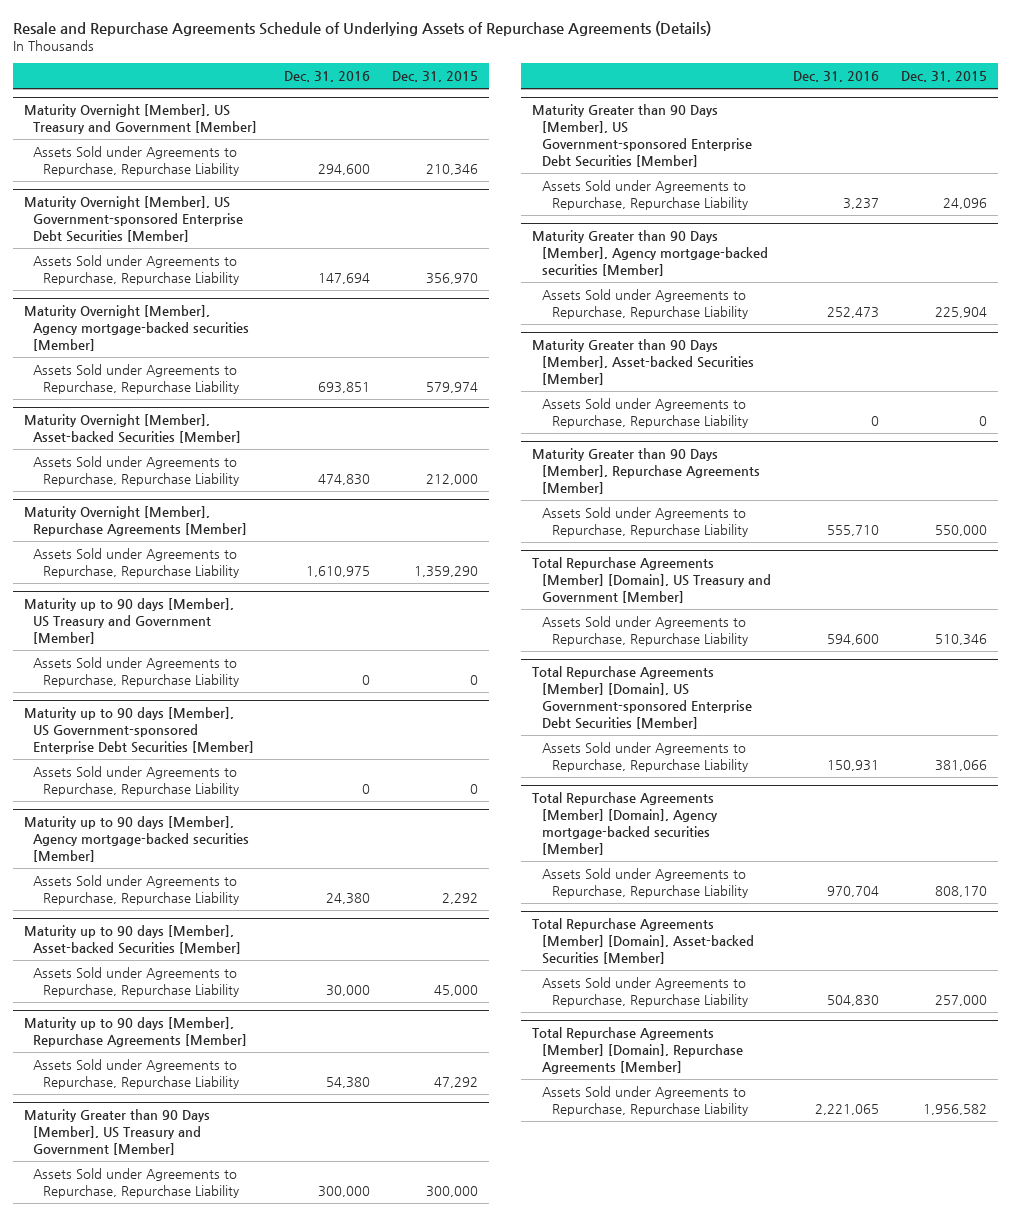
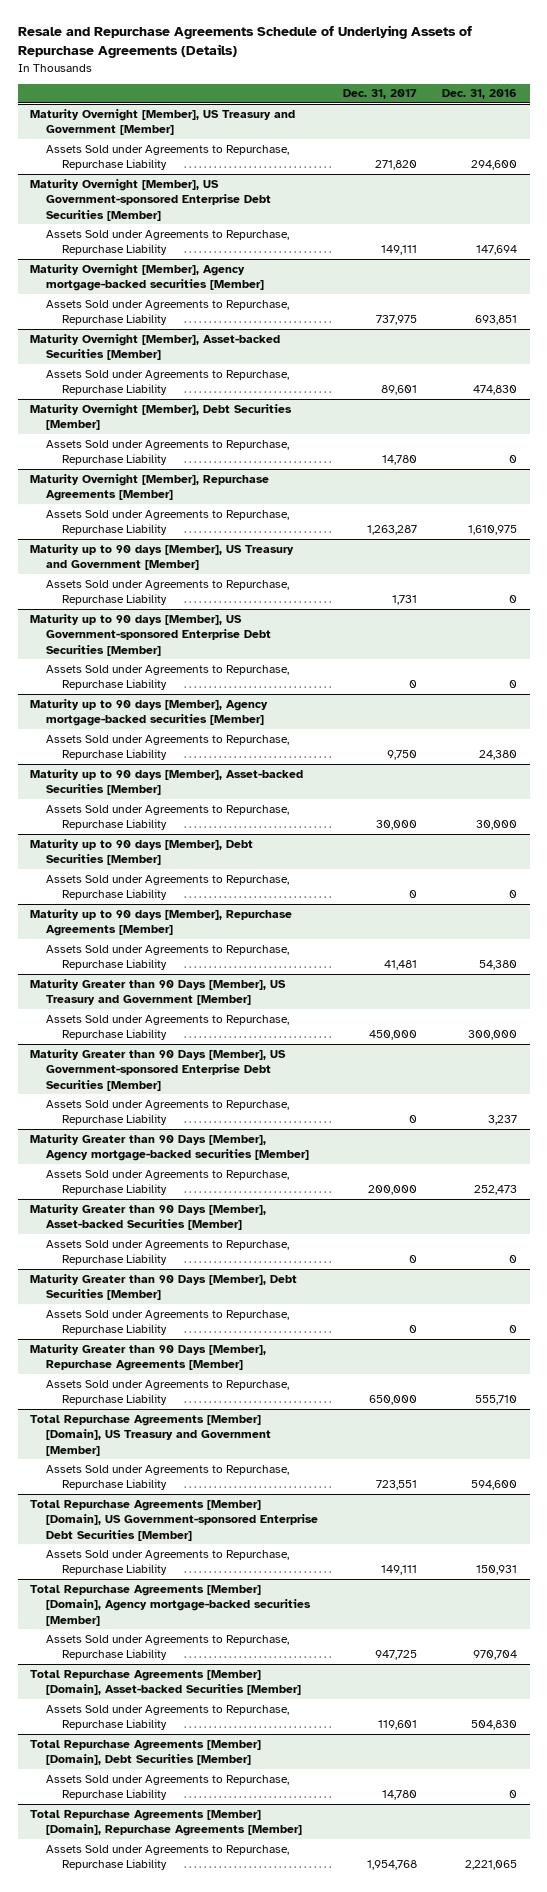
- | Dec. 31, 2016 | Dec. 31, 2015
+ | Dec. 31, 2017 | Dec. 31, 2016
+ Maturity Overnight [Member], Debt Securities [Member]
+ Assets Sold under Agreements to Repurchase, Repurchase Liability | 14,780 | 0
+ Maturity up to 90 days [Member], Debt Securities [Member]
+ Assets Sold under Agreements to Repurchase, Repurchase Liability | 0 | 0
+ Maturity Greater than 90 Days [Member], Debt Securities [Member]
+ Assets Sold under Agreements to Repurchase, Repurchase Liability | 0 | 0
+ Total Repurchase Agreements [Member] [Domain], Debt Securities [Member]
+ Assets Sold under Agreements to Repurchase, Repurchase Liability | 14,780 | 0

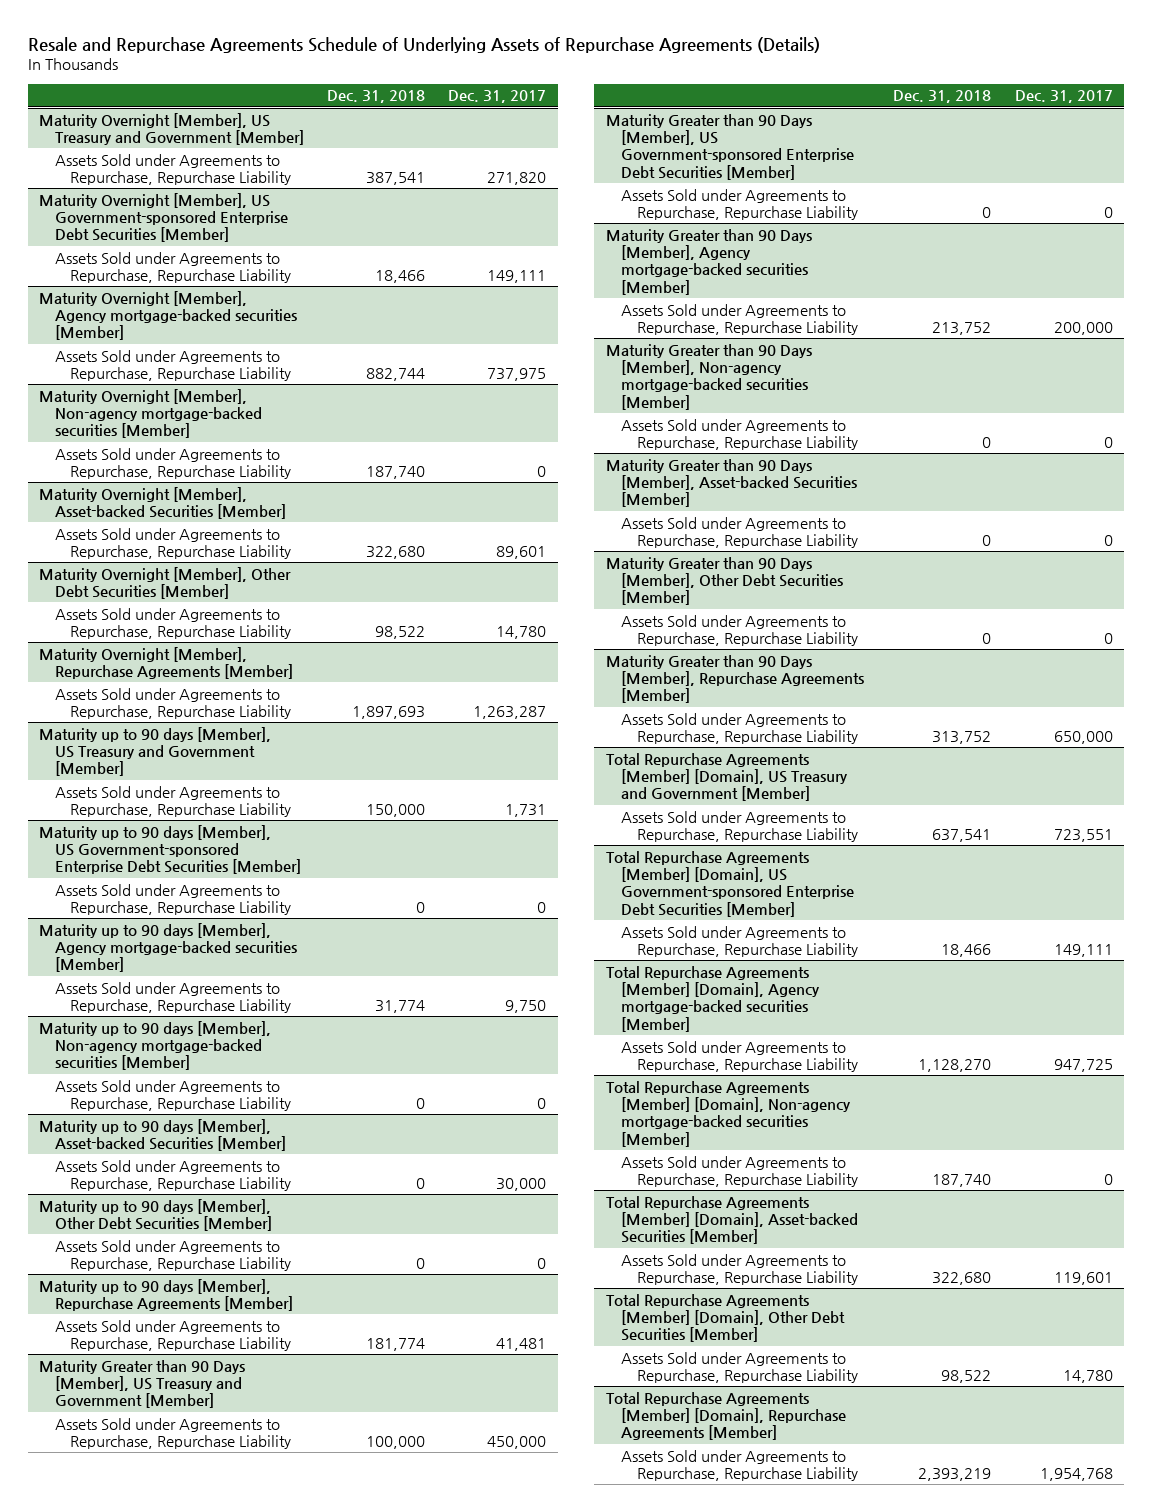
- | Dec. 31, 2017 | Dec. 31, 2016
+ | Dec. 31, 2018 | Dec. 31, 2017
+ Maturity Overnight [Member], Non-agency mortgage-backed securities [Member]
+ Assets Sold under Agreements to Repurchase, Repurchase Liability | 187,740 | 0
- Maturity Overnight [Member], Debt Securities [Member]
+ Maturity Overnight [Member], Other Debt Securities [Member]
+ Maturity up to 90 days [Member], Non-agency mortgage-backed securities [Member]
+ Assets Sold under Agreements to Repurchase, Repurchase Liability | 0 | 0
- Maturity up to 90 days [Member], Debt Securities [Member]
+ Maturity up to 90 days [Member], Other Debt Securities [Member]
+ Maturity Greater than 90 Days [Member], Non-agency mortgage-backed securities [Member]
+ Assets Sold under Agreements to Repurchase, Repurchase Liability | 0 | 0
- Maturity Greater than 90 Days [Member], Debt Securities [Member]
+ Maturity Greater than 90 Days [Member], Other Debt Securities [Member]
+ Total Repurchase Agreements [Member] [Domain], Non-agency mortgage-backed securities [Member]
+ Assets Sold under Agreements to Repurchase, Repurchase Liability | 187,740 | 0
- Total Repurchase Agreements [Member] [Domain], Debt Securities [Member]
+ Total Repurchase Agreements [Member] [Domain], Other Debt Securities [Member]

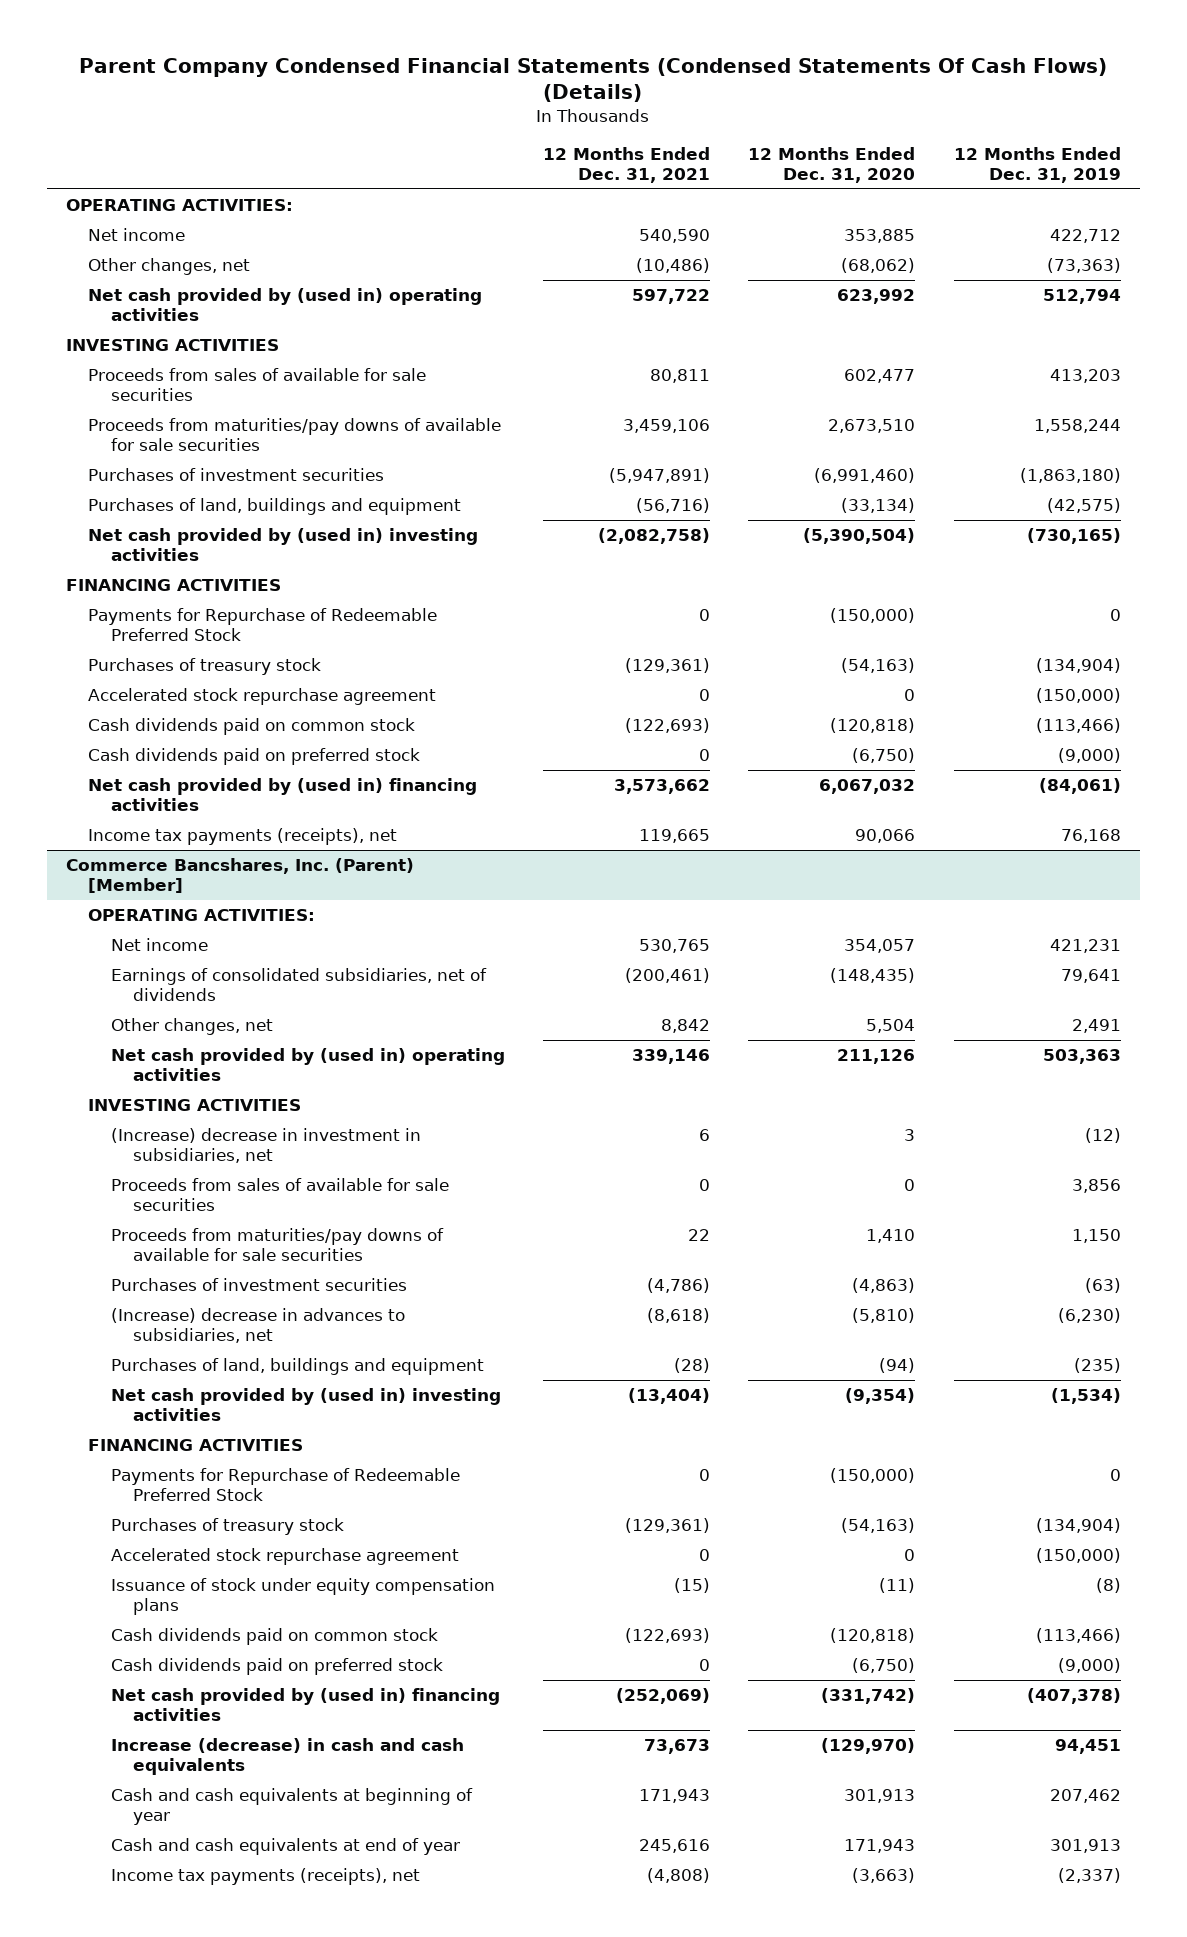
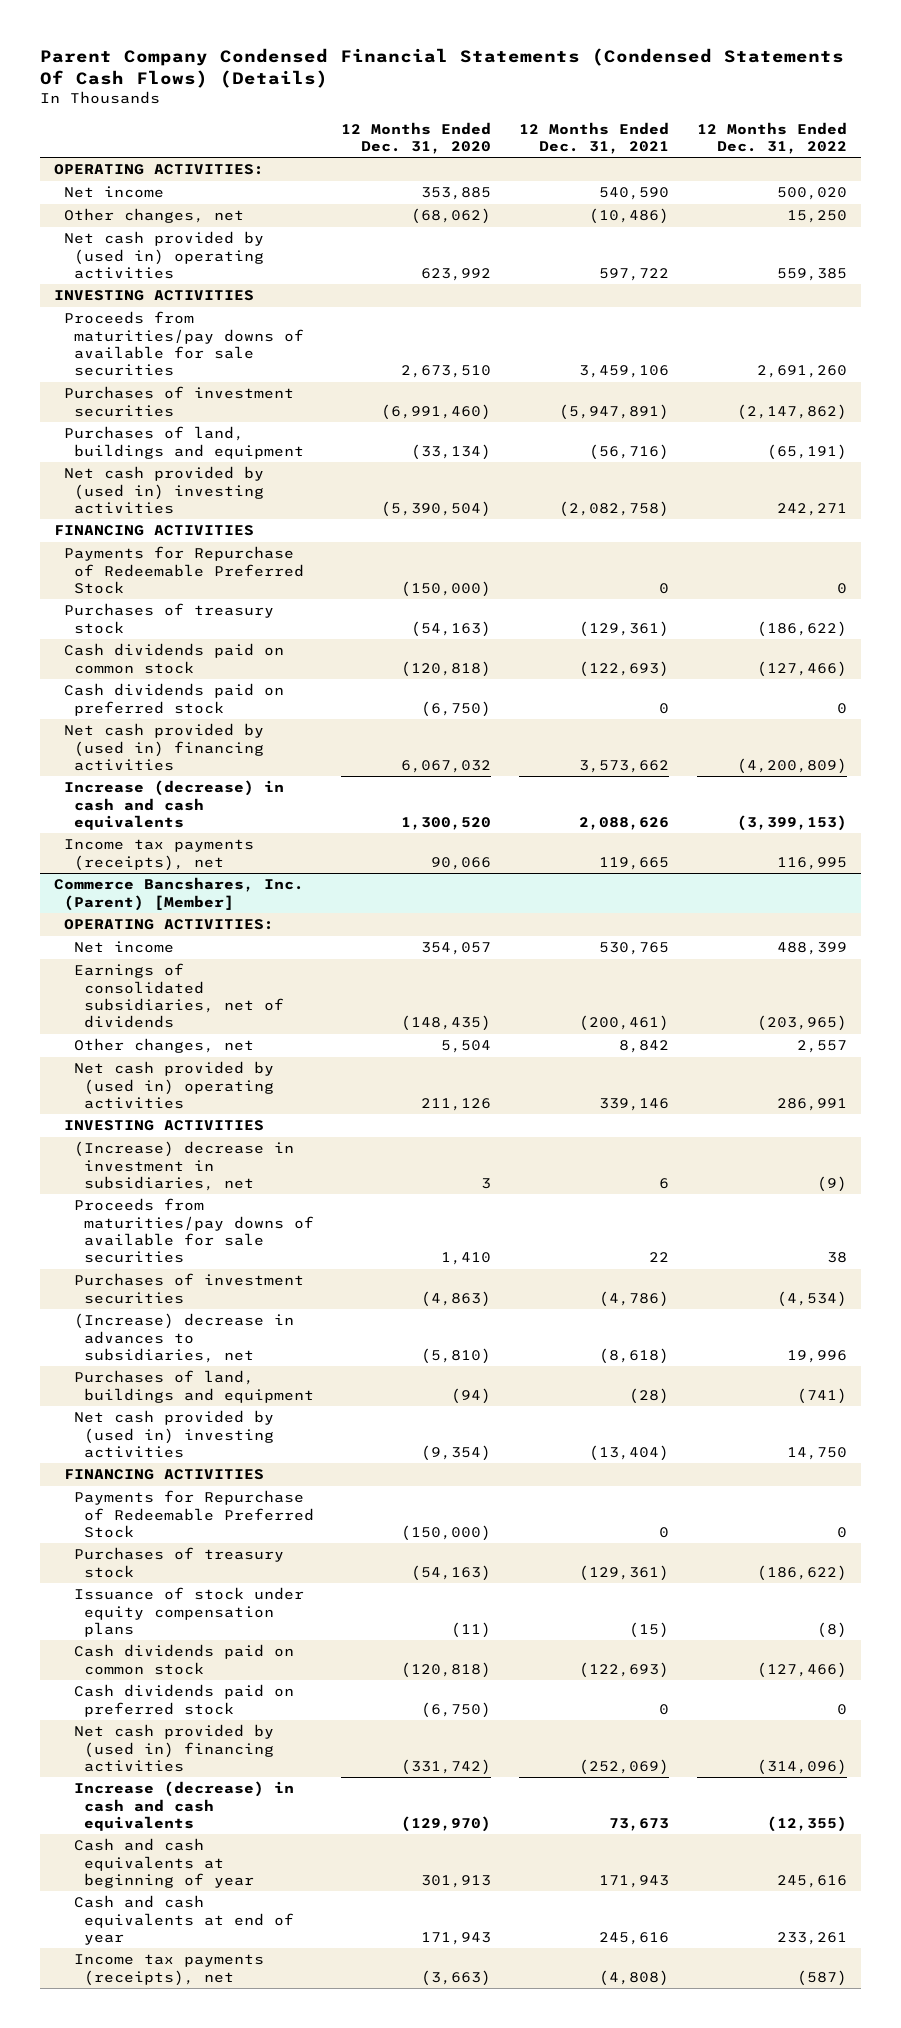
- | 12 Months Ended Dec. 31, 2021 | 12 Months Ended Dec. 31, 2020 | 12 Months Ended Dec. 31, 2019
+ | 12 Months Ended Dec. 31, 2020 | 12 Months Ended Dec. 31, 2021 | 12 Months Ended Dec. 31, 2022
- Proceeds from sales of available for sale securities | 80,811 | 602,477 | 413,203
- Accelerated stock repurchase agreement | 0 | 0 | (150,000)
+ Increase (decrease) in cash and cash equivalents | 1,300,520 | 2,088,626 | (3,399,153)
@ Commerce Bancshares, Inc. (Parent) [Member]
- Proceeds from sales of available for sale securities | 0 | 0 | 3,856
- Accelerated stock repurchase agreement | 0 | 0 | (150,000)

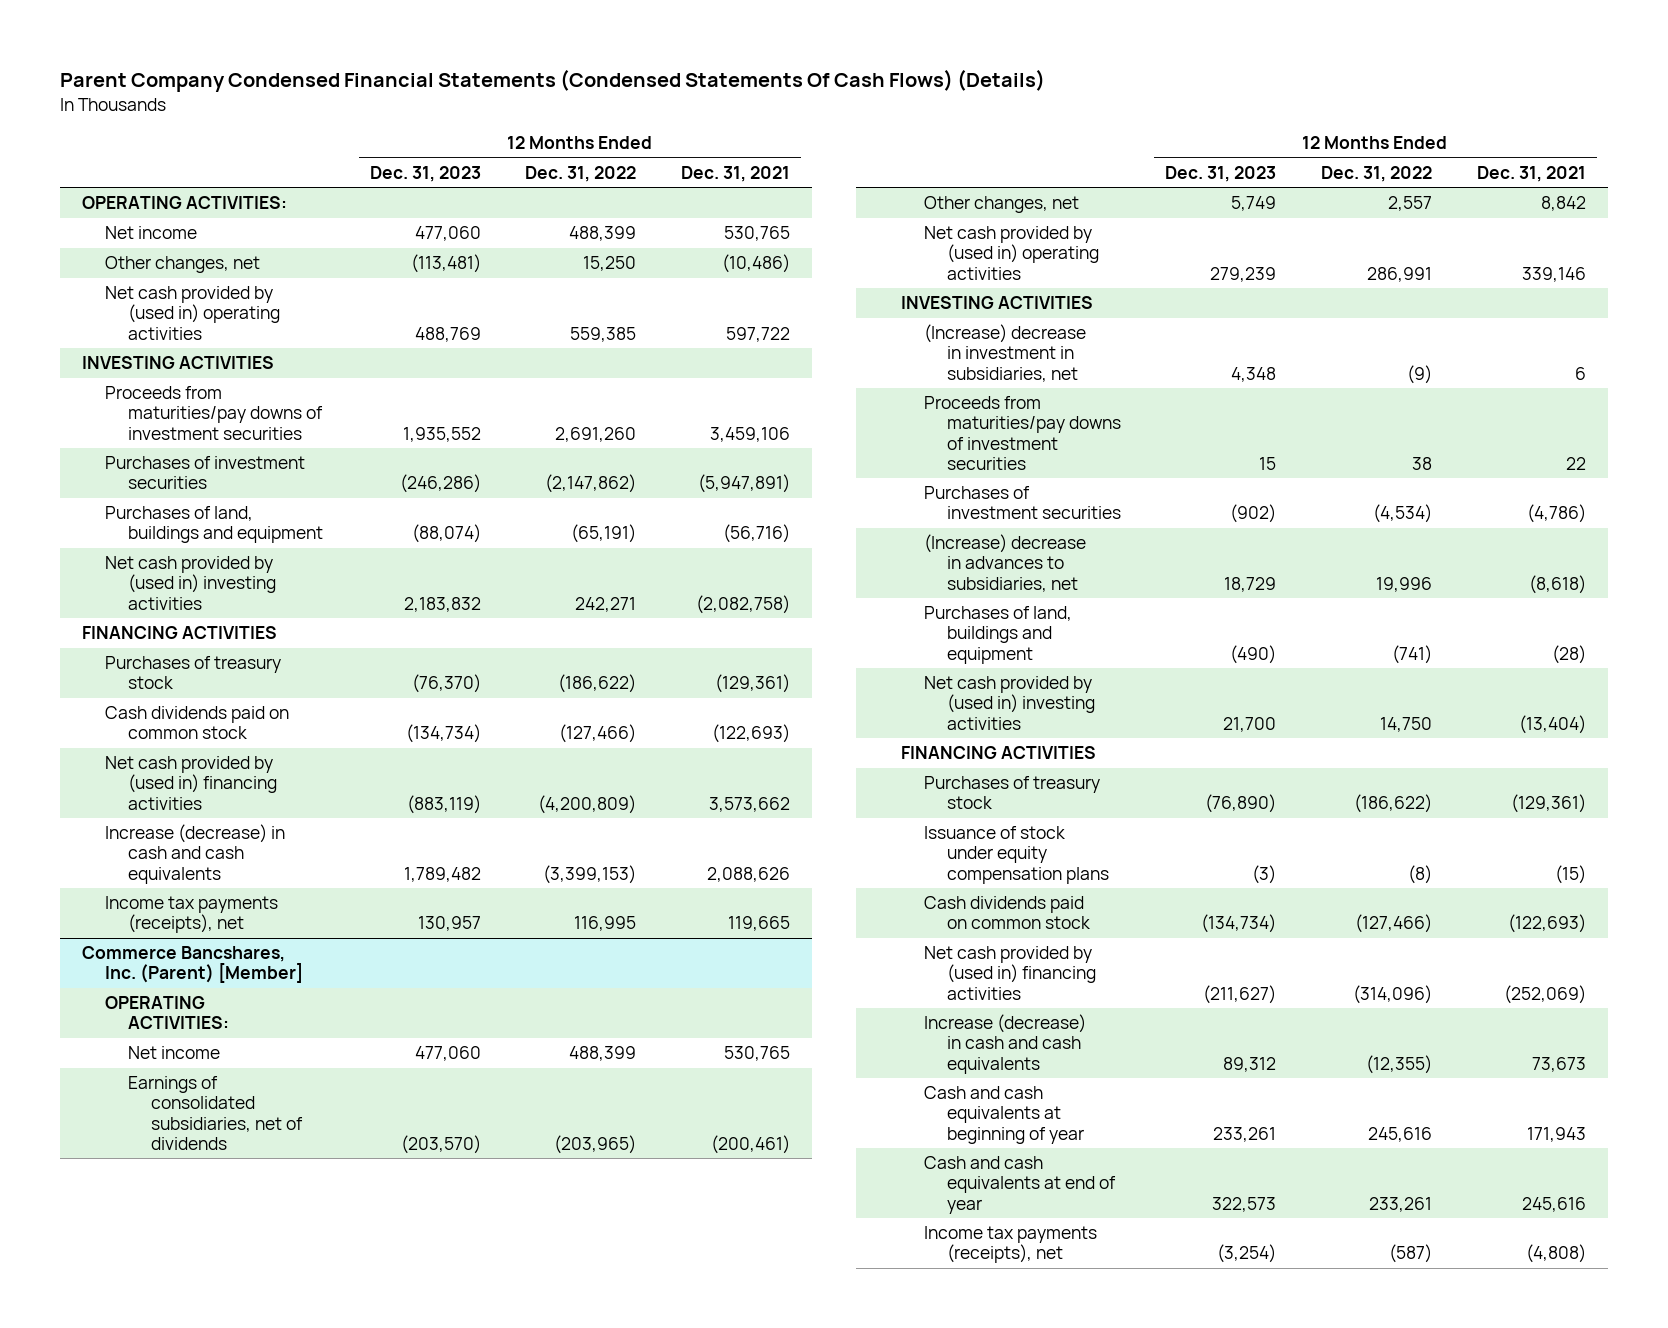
- | 12 Months Ended Dec. 31, 2020 | 12 Months Ended Dec. 31, 2021 | 12 Months Ended Dec. 31, 2022
+ | 12 Months Ended Dec. 31, 2023 | 12 Months Ended Dec. 31, 2022 | 12 Months Ended Dec. 31, 2021
- Net income | 353,885 | 540,590 | 500,020
+ Net income | 477,060 | 488,399 | 530,765
- Proceeds from maturities/pay downs of available for sale securities | 2,673,510 | 3,459,106 | 2,691,260
+ Proceeds from maturities/pay downs of investment securities | 1,935,552 | 2,691,260 | 3,459,106
- Payments for Repurchase of Redeemable Preferred Stock | (150,000) | 0 | 0
- Cash dividends paid on preferred stock | (6,750) | 0 | 0
@ Commerce Bancshares, Inc. (Parent) [Member]
- Proceeds from maturities/pay downs of available for sale securities | 1,410 | 22 | 38
+ Proceeds from maturities/pay downs of investment securities | 15 | 38 | 22
- Payments for Repurchase of Redeemable Preferred Stock | (150,000) | 0 | 0
- Cash dividends paid on preferred stock | (6,750) | 0 | 0

